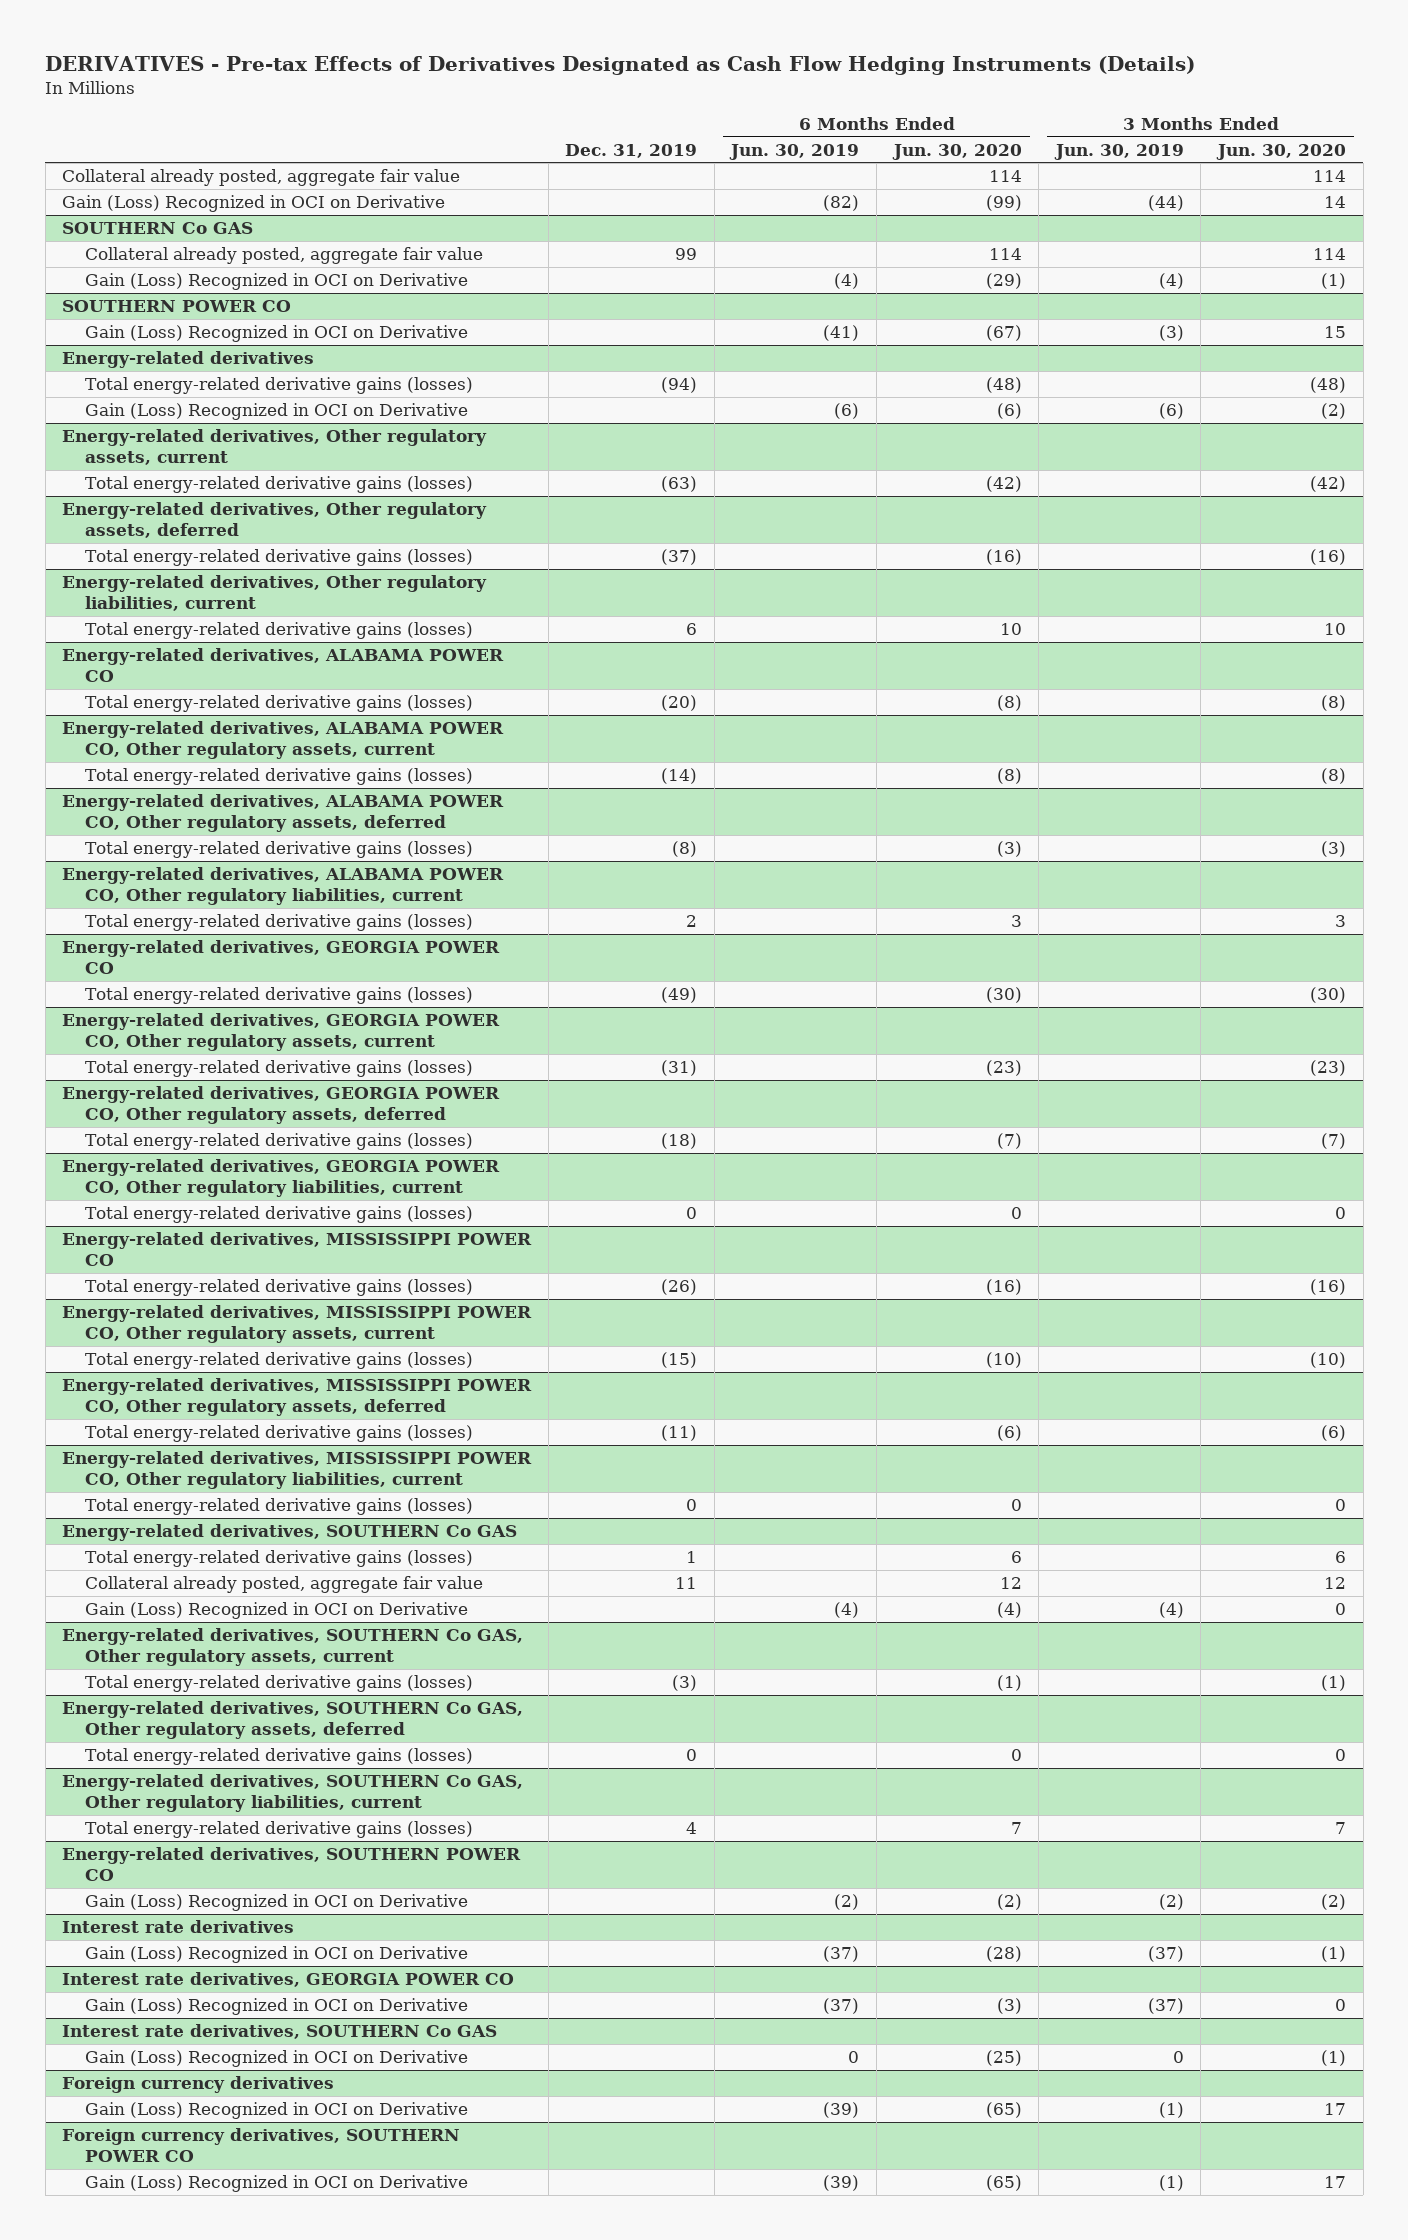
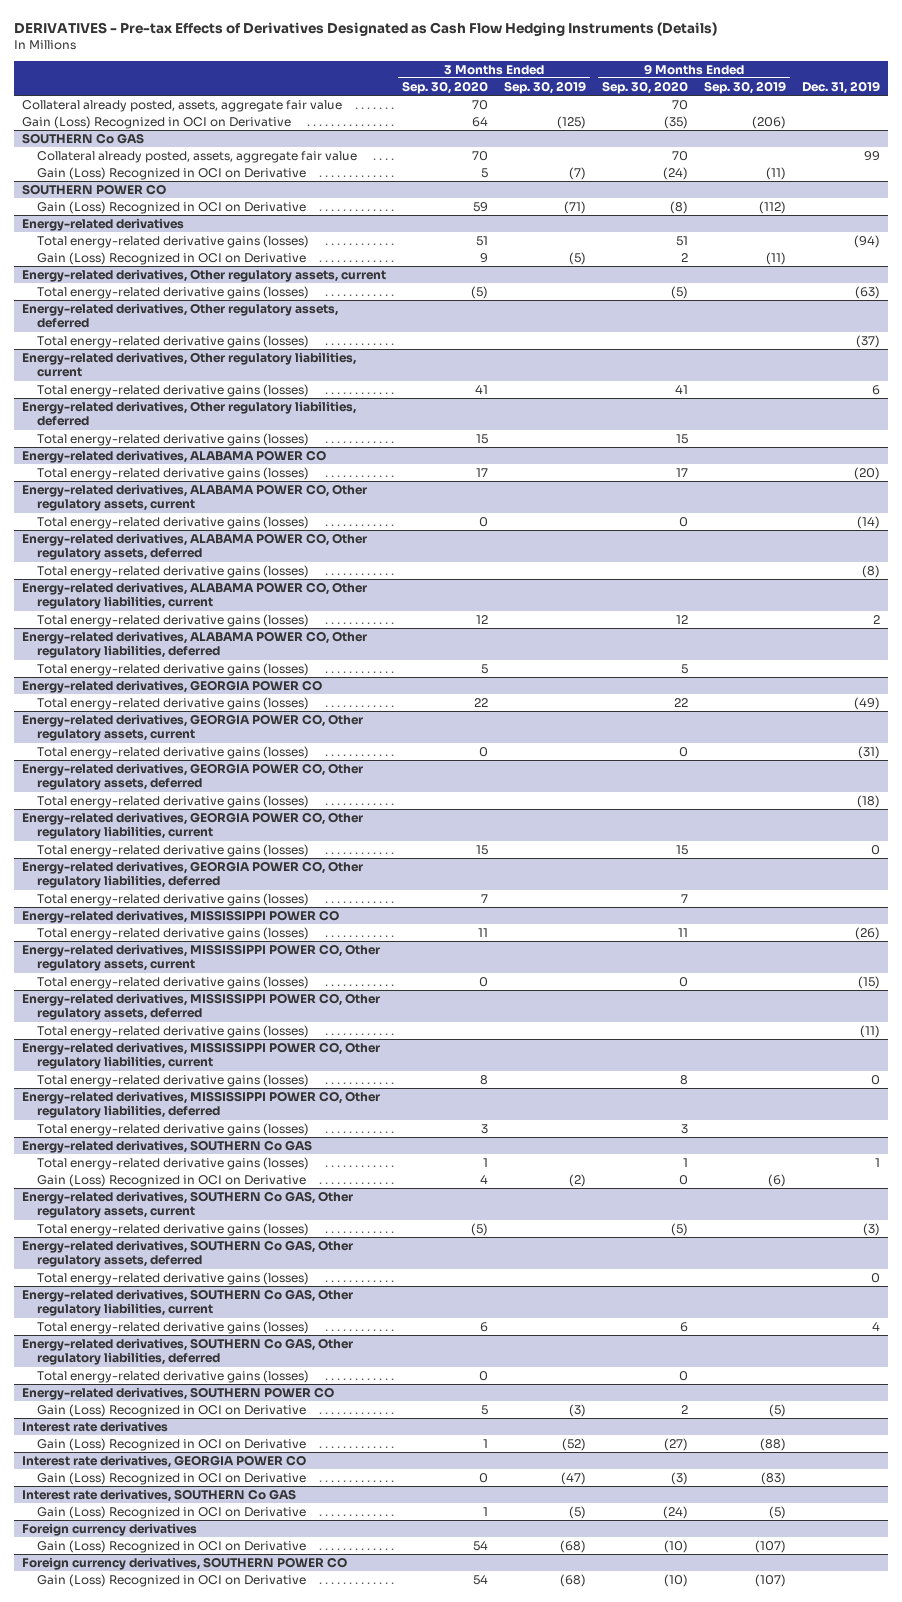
- | Dec. 31, 2019 | 6 Months Ended Jun. 30, 2019 | 6 Months Ended Jun. 30, 2020 | 3 Months Ended Jun. 30, 2019 | 3 Months Ended Jun. 30, 2020
+ | 3 Months Ended Sep. 30, 2020 | 3 Months Ended Sep. 30, 2019 | 9 Months Ended Sep. 30, 2020 | 9 Months Ended Sep. 30, 2019 | Dec. 31, 2019
- Collateral already posted, aggregate fair value | | | 114 | | 114
+ Collateral already posted, assets, aggregate fair value | 70 | | 70 | |
@ SOUTHERN Co GAS
- Collateral already posted, aggregate fair value | 99 | | 114 | | 114
+ Collateral already posted, assets, aggregate fair value | 70 | | 70 | | 99
+ Energy-related derivatives, Other regulatory liabilities, deferred
+ Total energy-related derivative gains (losses) | 15 | | 15 | |
+ Energy-related derivatives, ALABAMA POWER CO, Other regulatory liabilities, deferred
+ Total energy-related derivative gains (losses) | 5 | | 5 | |
+ Energy-related derivatives, GEORGIA POWER CO, Other regulatory liabilities, deferred
+ Total energy-related derivative gains (losses) | 7 | | 7 | |
+ Energy-related derivatives, MISSISSIPPI POWER CO, Other regulatory liabilities, deferred
+ Total energy-related derivative gains (losses) | 3 | | 3 | |
@ Energy-related derivatives, SOUTHERN Co GAS
- Collateral already posted, aggregate fair value | 11 | | 12 | | 12
+ Energy-related derivatives, SOUTHERN Co GAS, Other regulatory liabilities, deferred
+ Total energy-related derivative gains (losses) | 0 | | 0 | |

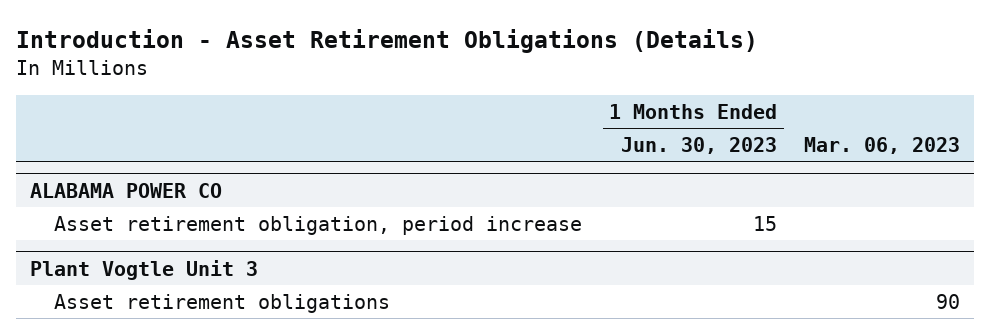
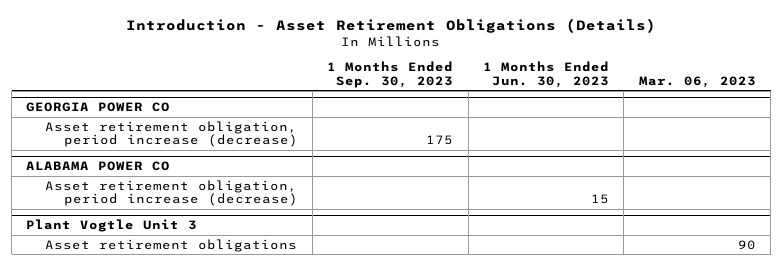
- | 1 Months Ended Jun. 30, 2023 | Mar. 06, 2023
+ | 1 Months Ended Sep. 30, 2023 | 1 Months Ended Jun. 30, 2023 | Mar. 06, 2023
+ GEORGIA POWER CO
+ Asset retirement obligation, period increase (decrease) | 175 | |
@ ALABAMA POWER CO
- Asset retirement obligation, period increase | 15 |
+ Asset retirement obligation, period increase (decrease) | | 15 |

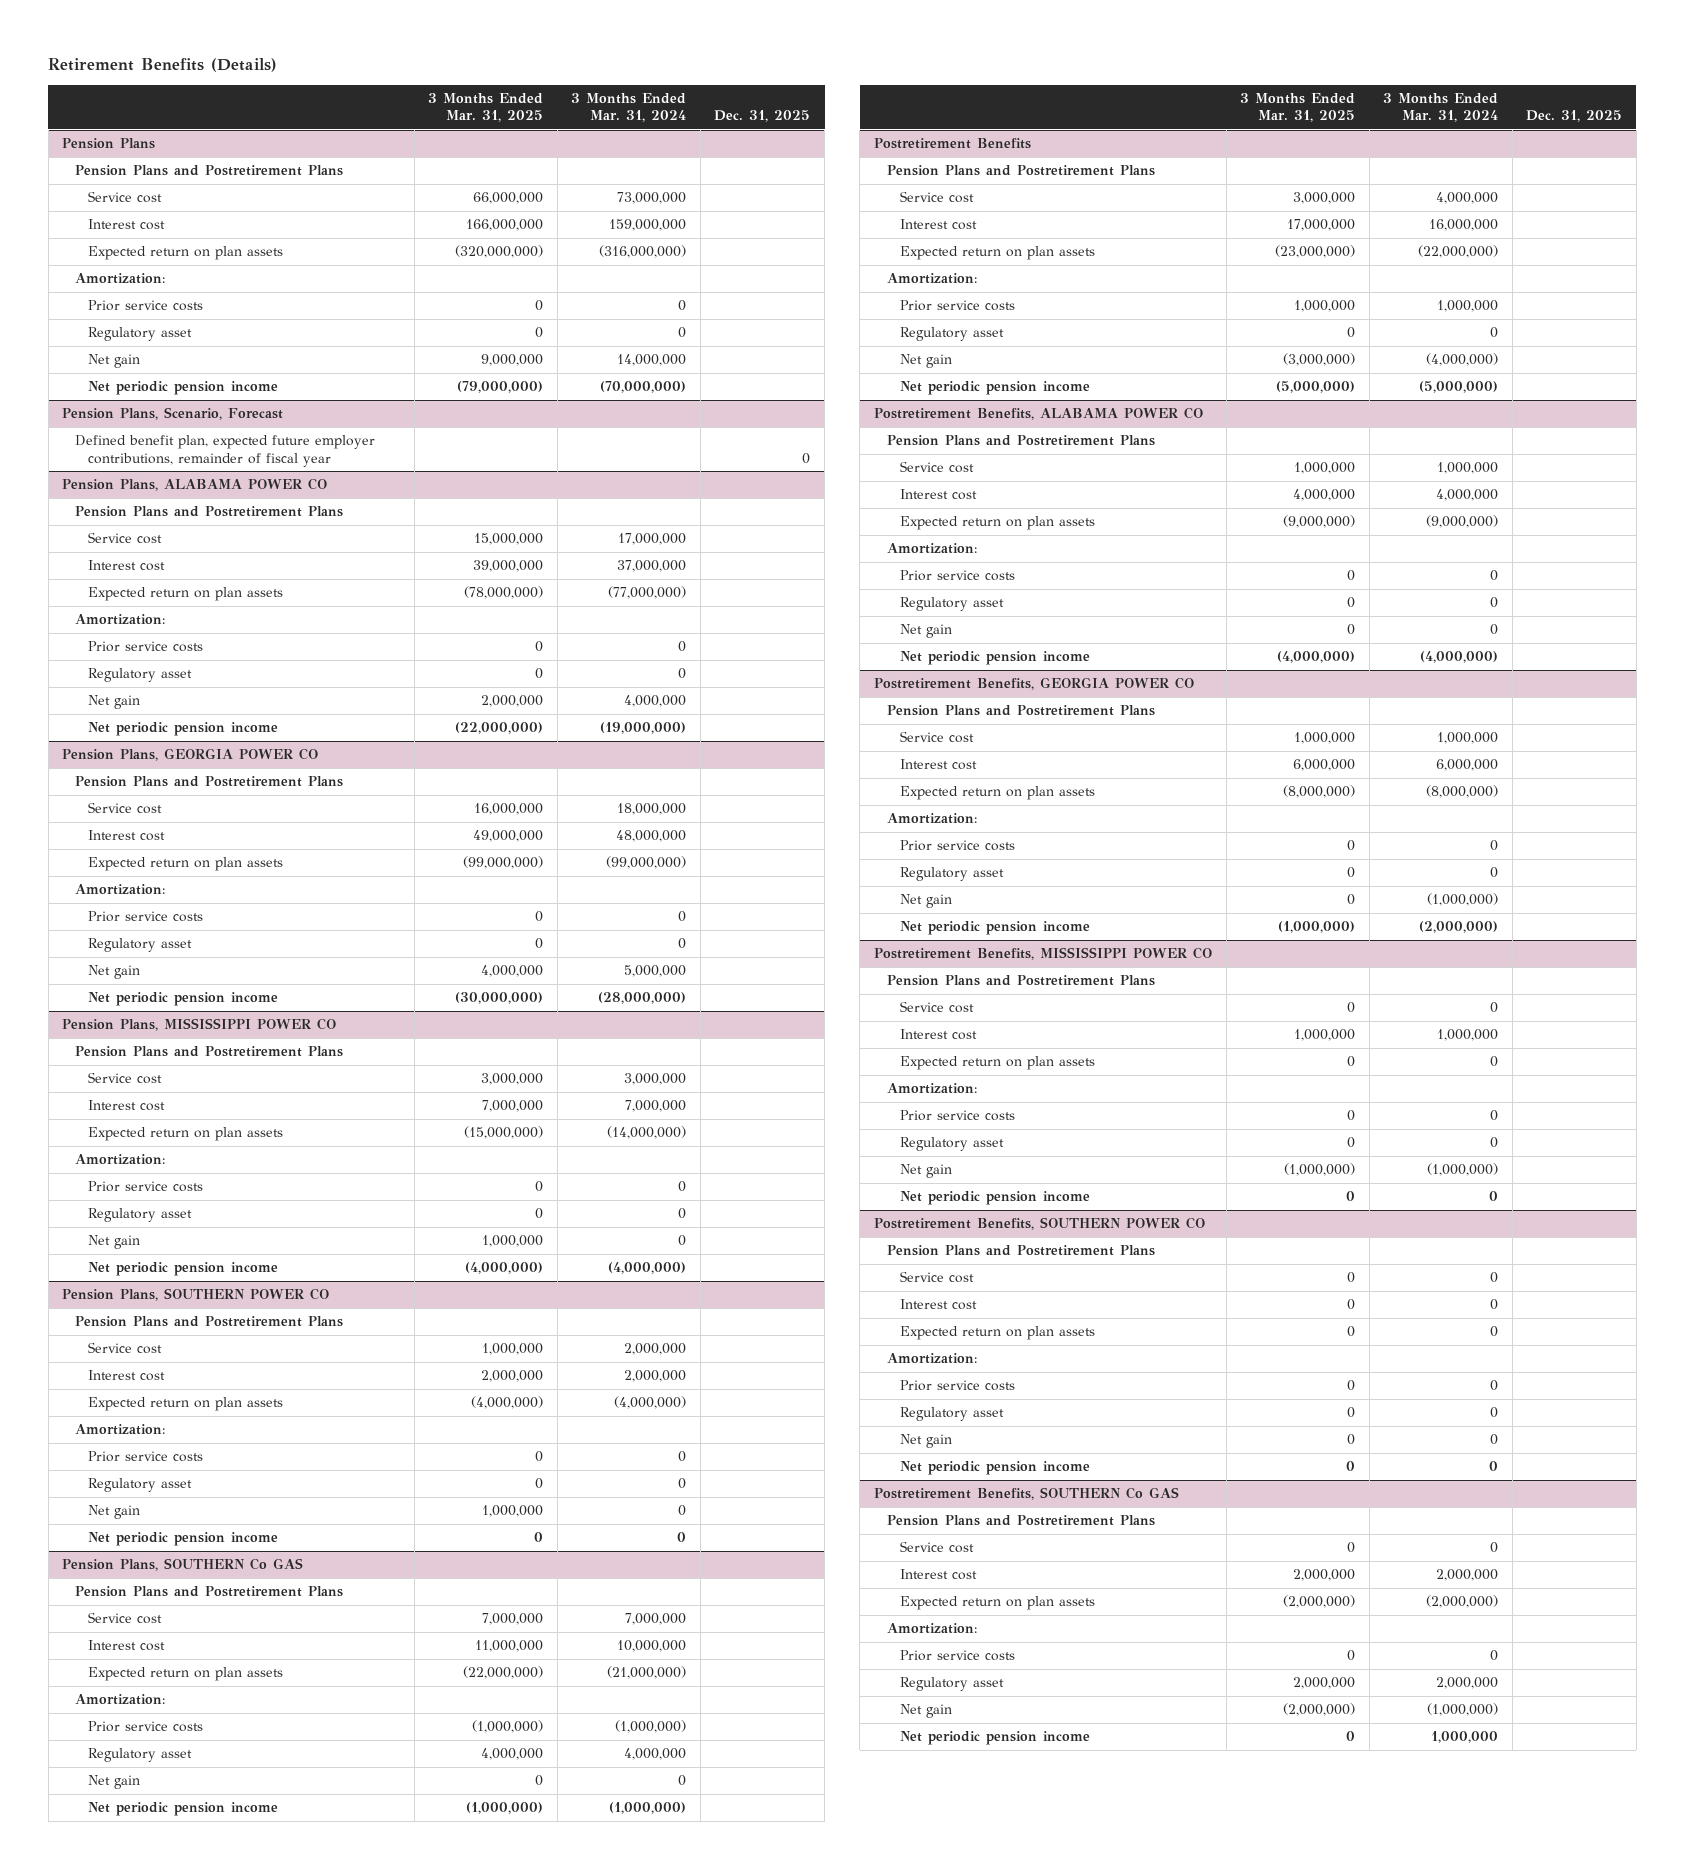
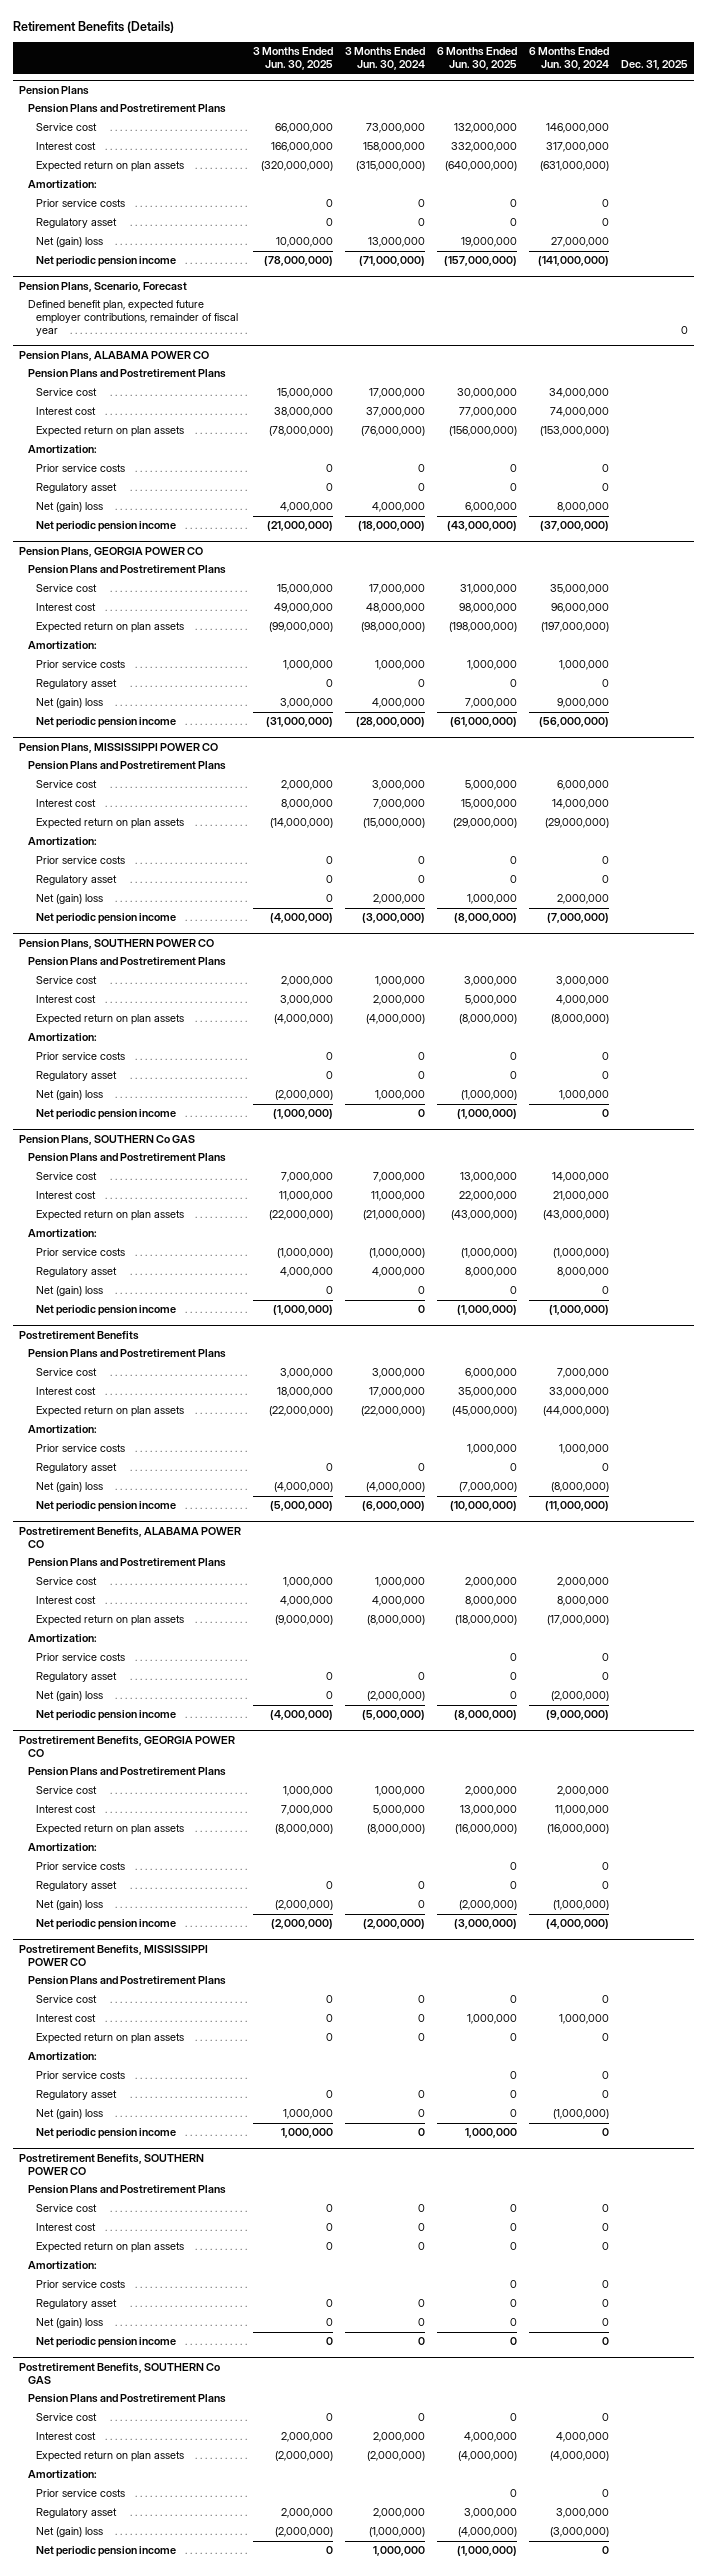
- | 3 Months Ended Mar. 31, 2025 | 3 Months Ended Mar. 31, 2024 | Dec. 31, 2025
+ | 3 Months Ended Jun. 30, 2025 | 3 Months Ended Jun. 30, 2024 | 6 Months Ended Jun. 30, 2025 | 6 Months Ended Jun. 30, 2024 | Dec. 31, 2025
@ Pension Plans
- Net gain | 9,000,000 | 14,000,000 |
+ Net (gain) loss | 10,000,000 | 13,000,000 | 19,000,000 | 27,000,000 |
@ Pension Plans, ALABAMA POWER CO
- Net gain | 2,000,000 | 4,000,000 |
+ Net (gain) loss | 4,000,000 | 4,000,000 | 6,000,000 | 8,000,000 |
@ Pension Plans, GEORGIA POWER CO
- Net gain | 4,000,000 | 5,000,000 |
+ Net (gain) loss | 3,000,000 | 4,000,000 | 7,000,000 | 9,000,000 |
@ Pension Plans, MISSISSIPPI POWER CO
- Net gain | 1,000,000 | 0 |
+ Net (gain) loss | 0 | 2,000,000 | 1,000,000 | 2,000,000 |
@ Pension Plans, SOUTHERN POWER CO
- Net gain | 1,000,000 | 0 |
+ Net (gain) loss | (2,000,000) | 1,000,000 | (1,000,000) | 1,000,000 |
@ Pension Plans, SOUTHERN Co GAS
- Net gain | 0 | 0 |
+ Net (gain) loss | 0 | 0 | 0 | 0 |
@ Postretirement Benefits
- Net gain | (3,000,000) | (4,000,000) |
+ Net (gain) loss | (4,000,000) | (4,000,000) | (7,000,000) | (8,000,000) |
@ Postretirement Benefits, ALABAMA POWER CO
- Net gain | 0 | 0 |
+ Net (gain) loss | 0 | (2,000,000) | 0 | (2,000,000) |
@ Postretirement Benefits, GEORGIA POWER CO
- Net gain | 0 | (1,000,000) |
+ Net (gain) loss | (2,000,000) | 0 | (2,000,000) | (1,000,000) |
@ Postretirement Benefits, MISSISSIPPI POWER CO
- Net gain | (1,000,000) | (1,000,000) |
+ Net (gain) loss | 1,000,000 | 0 | 0 | (1,000,000) |
@ Postretirement Benefits, SOUTHERN POWER CO
- Net gain | 0 | 0 |
+ Net (gain) loss | 0 | 0 | 0 | 0 |
@ Postretirement Benefits, SOUTHERN Co GAS
- Net gain | (2,000,000) | (1,000,000) |
+ Net (gain) loss | (2,000,000) | (1,000,000) | (4,000,000) | (3,000,000) |

